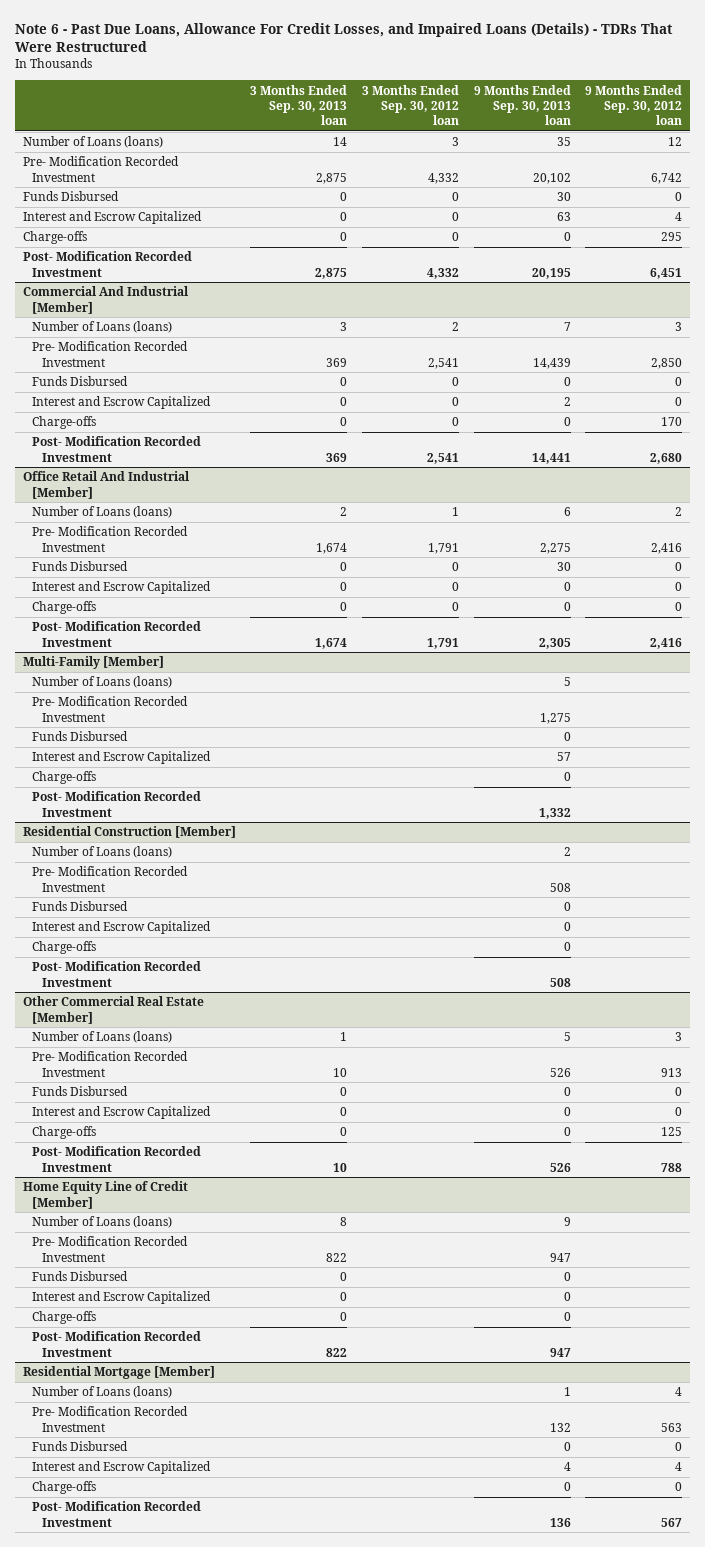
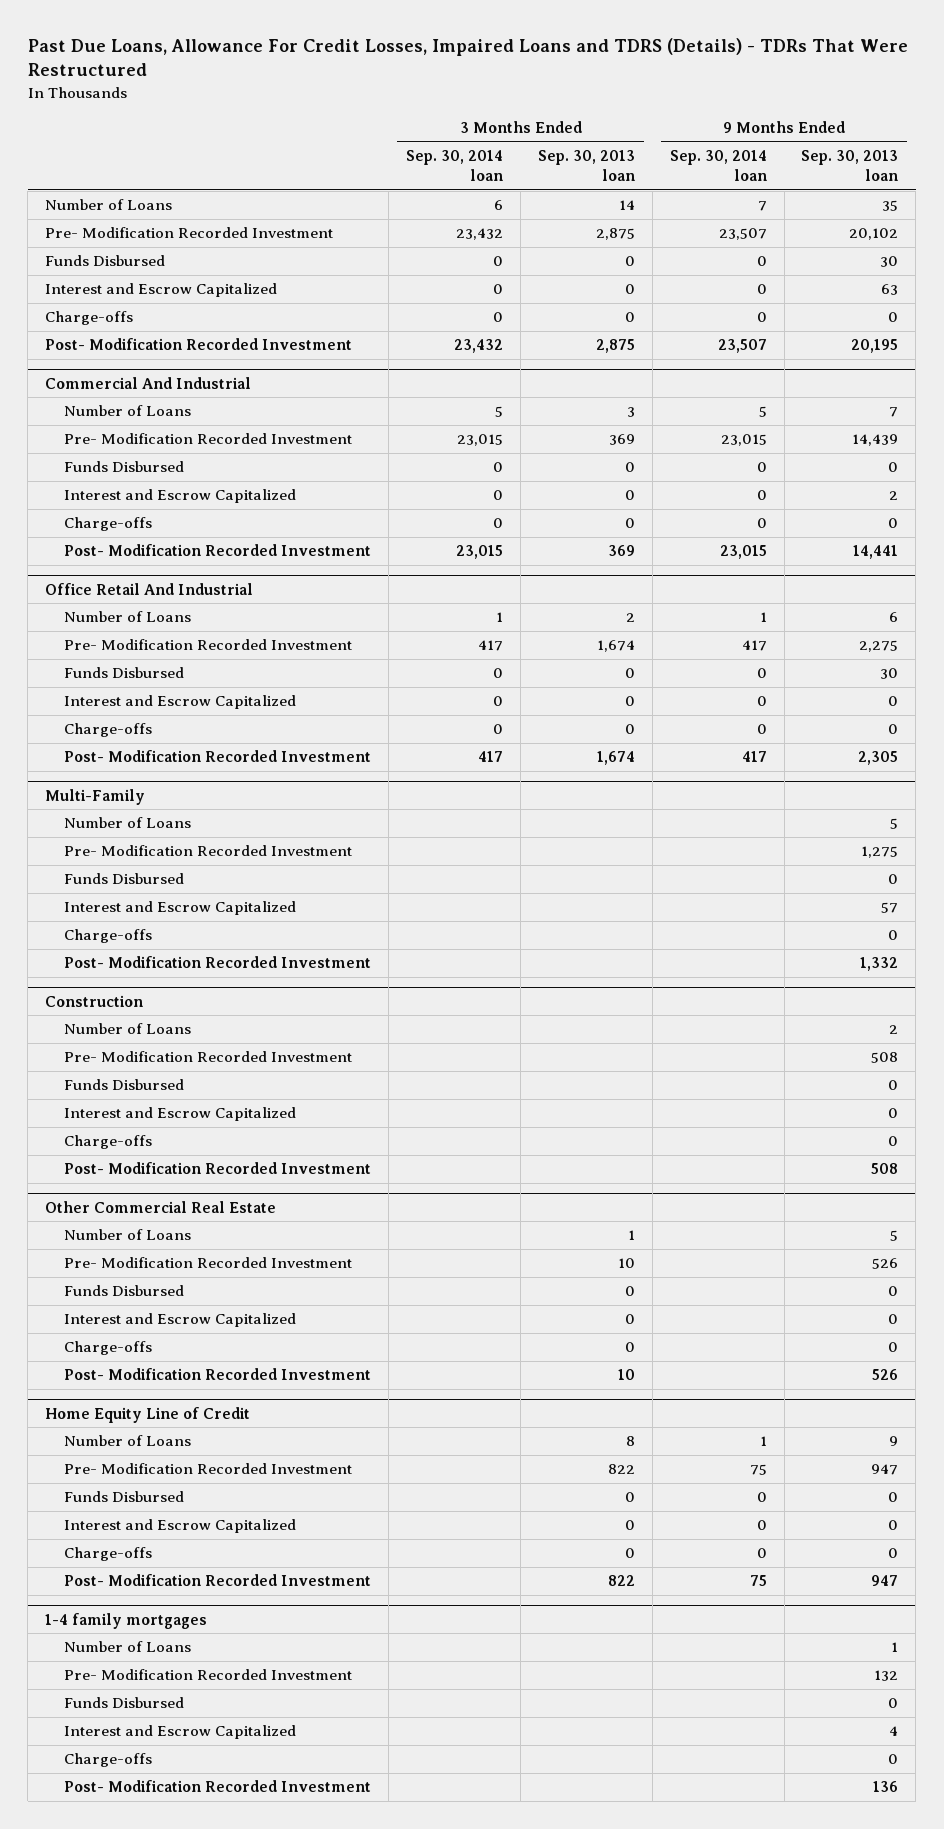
- Note 6 - Past Due Loans, Allowance For Credit Losses, and Impaired Loans (Details) - TDRs That Were Restructured
+ Past Due Loans, Allowance For Credit Losses, Impaired Loans and TDRS (Details) - TDRs That Were Restructured
- | 3 Months Ended Sep. 30, 2013 loan | 3 Months Ended Sep. 30, 2012 loan | 9 Months Ended Sep. 30, 2013 loan | 9 Months Ended Sep. 30, 2012 loan
+ | 3 Months Ended Sep. 30, 2014 loan | 3 Months Ended Sep. 30, 2013 loan | 9 Months Ended Sep. 30, 2014 loan | 9 Months Ended Sep. 30, 2013 loan
- Number of Loans (loans) | 14 | 3 | 35 | 12
+ Number of Loans | 6 | 14 | 7 | 35
- Commercial And Industrial [Member]
- Number of Loans (loans) | 3 | 2 | 7 | 3
+ Commercial And Industrial
+ Number of Loans | 5 | 3 | 5 | 7
- Office Retail And Industrial [Member]
- Number of Loans (loans) | 2 | 1 | 6 | 2
+ Office Retail And Industrial
+ Number of Loans | 1 | 2 | 1 | 6
- Multi-Family [Member]
- Number of Loans (loans) | | | 5 |
+ Multi-Family
+ Number of Loans | | | | 5
- Residential Construction [Member]
- Number of Loans (loans) | | | 2 |
+ Construction
+ Number of Loans | | | | 2
- Other Commercial Real Estate [Member]
- Number of Loans (loans) | 1 | | 5 | 3
+ Other Commercial Real Estate
+ Number of Loans | | 1 | | 5
- Home Equity Line of Credit [Member]
- Number of Loans (loans) | 8 | | 9 |
+ Home Equity Line of Credit
+ Number of Loans | | 8 | 1 | 9
- Residential Mortgage [Member]
- Number of Loans (loans) | | | 1 | 4
+ 1-4 family mortgages
+ Number of Loans | | | | 1

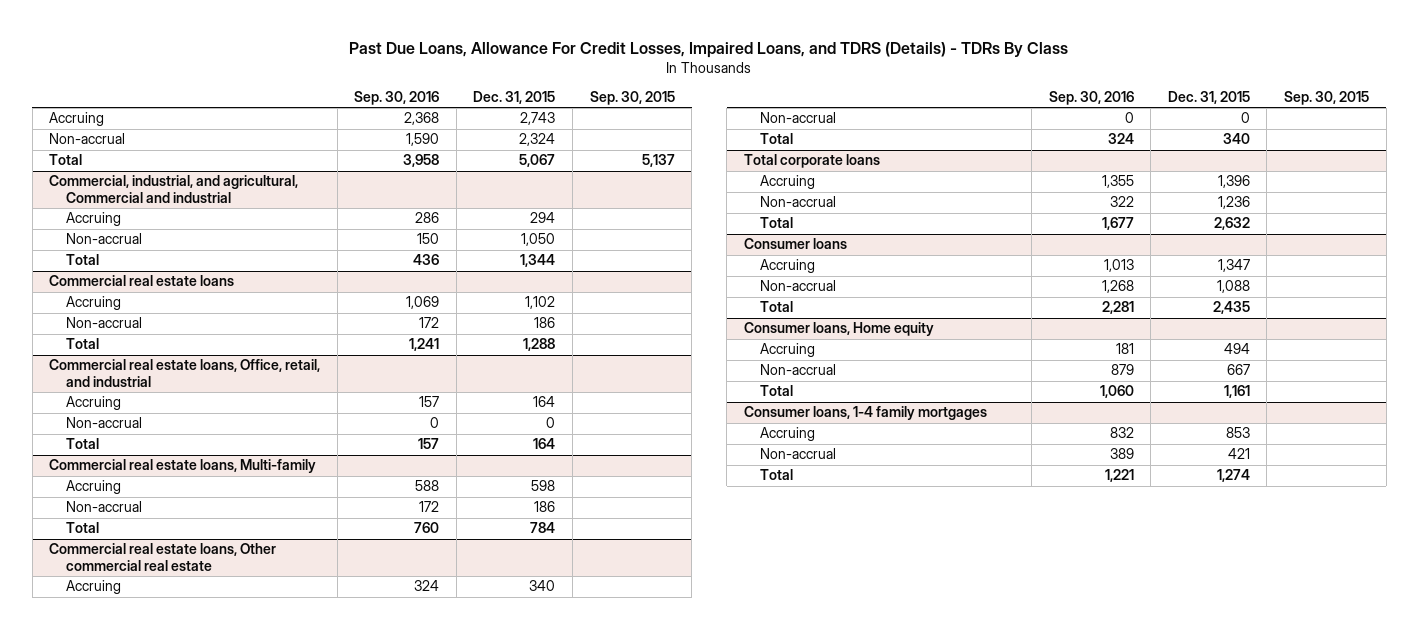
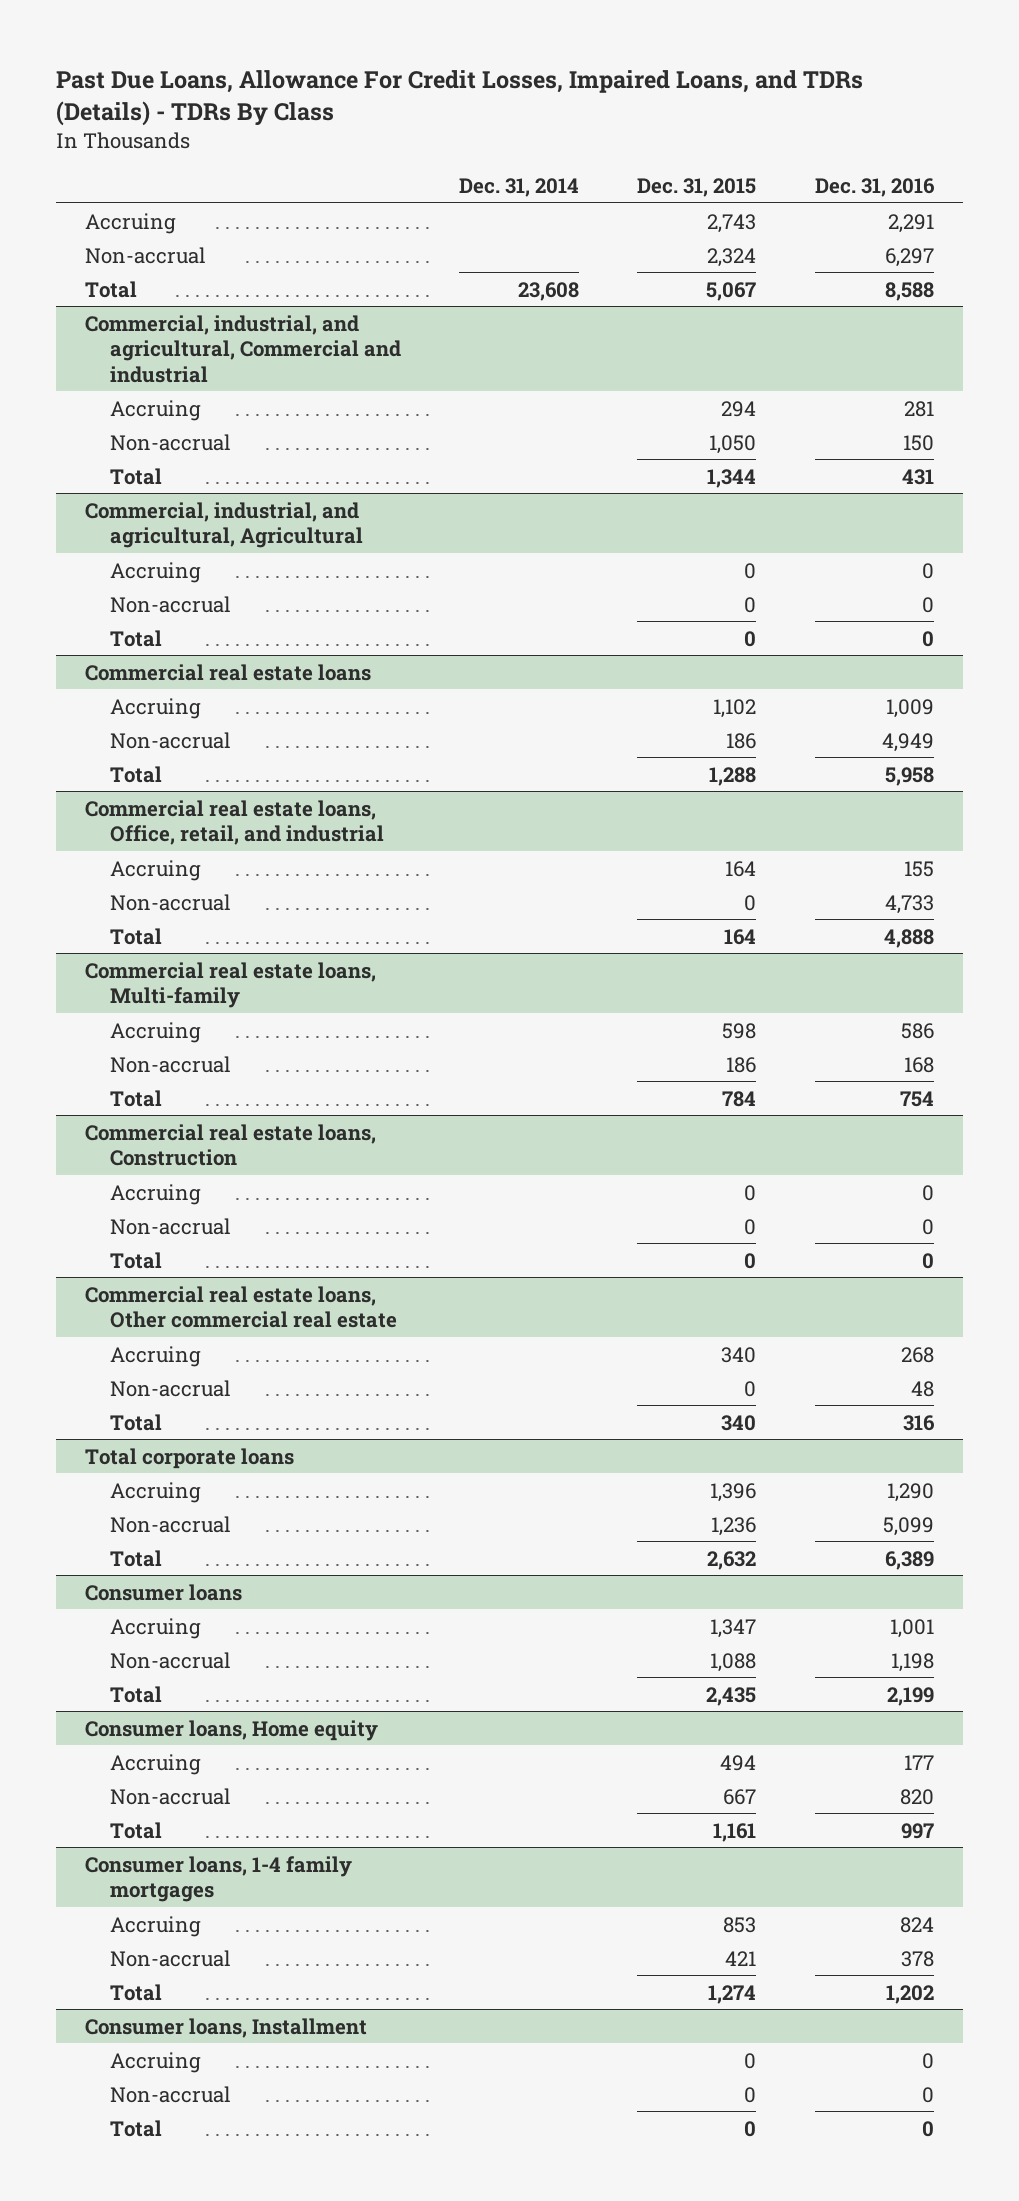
- Past Due Loans, Allowance For Credit Losses, Impaired Loans, and TDRS (Details) - TDRs By Class
+ Past Due Loans, Allowance For Credit Losses, Impaired Loans, and TDRs (Details) - TDRs By Class
- | Sep. 30, 2016 | Dec. 31, 2015 | Sep. 30, 2015
+ | Dec. 31, 2014 | Dec. 31, 2015 | Dec. 31, 2016
+ Commercial, industrial, and agricultural, Agricultural
+ Accruing | | 0 | 0
+ Non-accrual | | 0 | 0
+ Total | | 0 | 0
+ Commercial real estate loans, Construction
+ Accruing | | 0 | 0
+ Non-accrual | | 0 | 0
+ Total | | 0 | 0
+ Consumer loans, Installment
+ Accruing | | 0 | 0
+ Non-accrual | | 0 | 0
+ Total | | 0 | 0

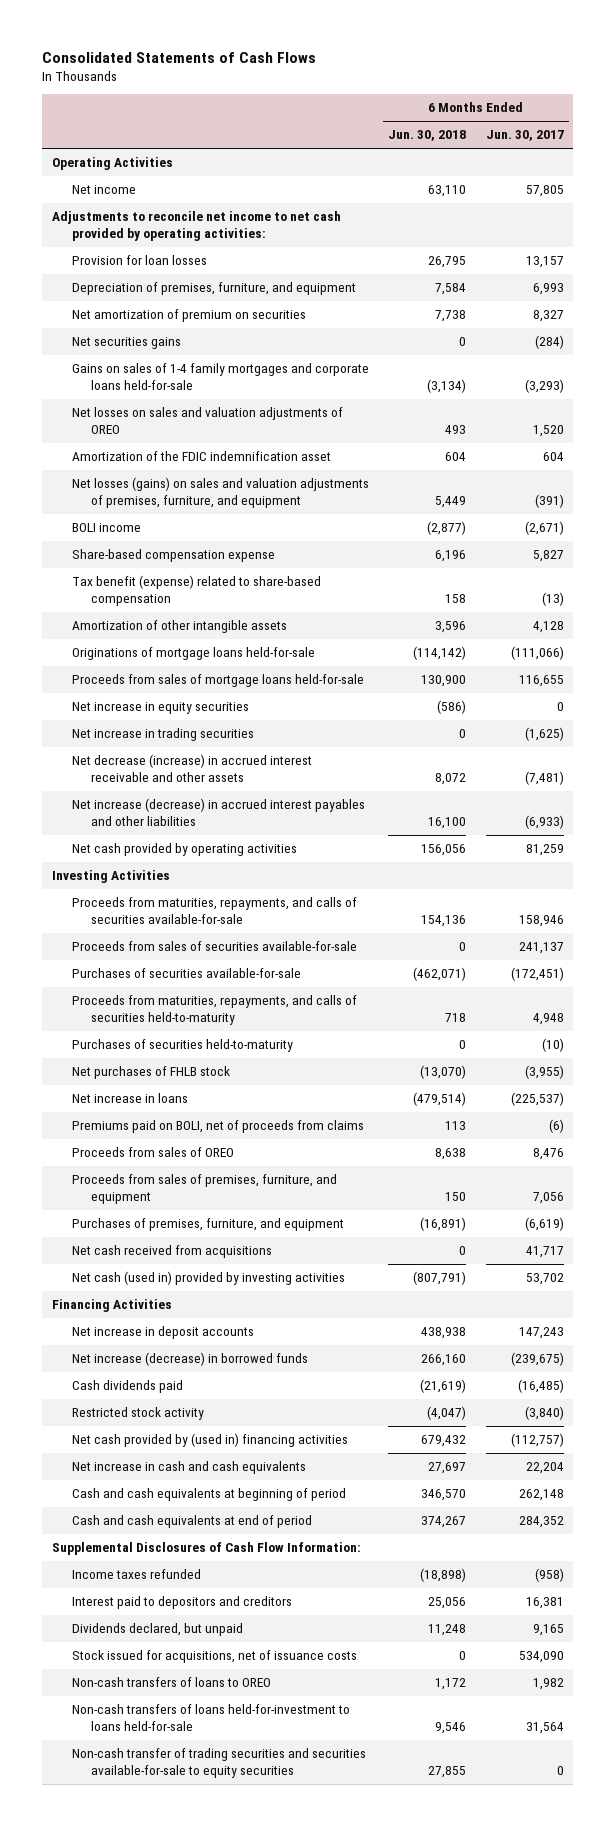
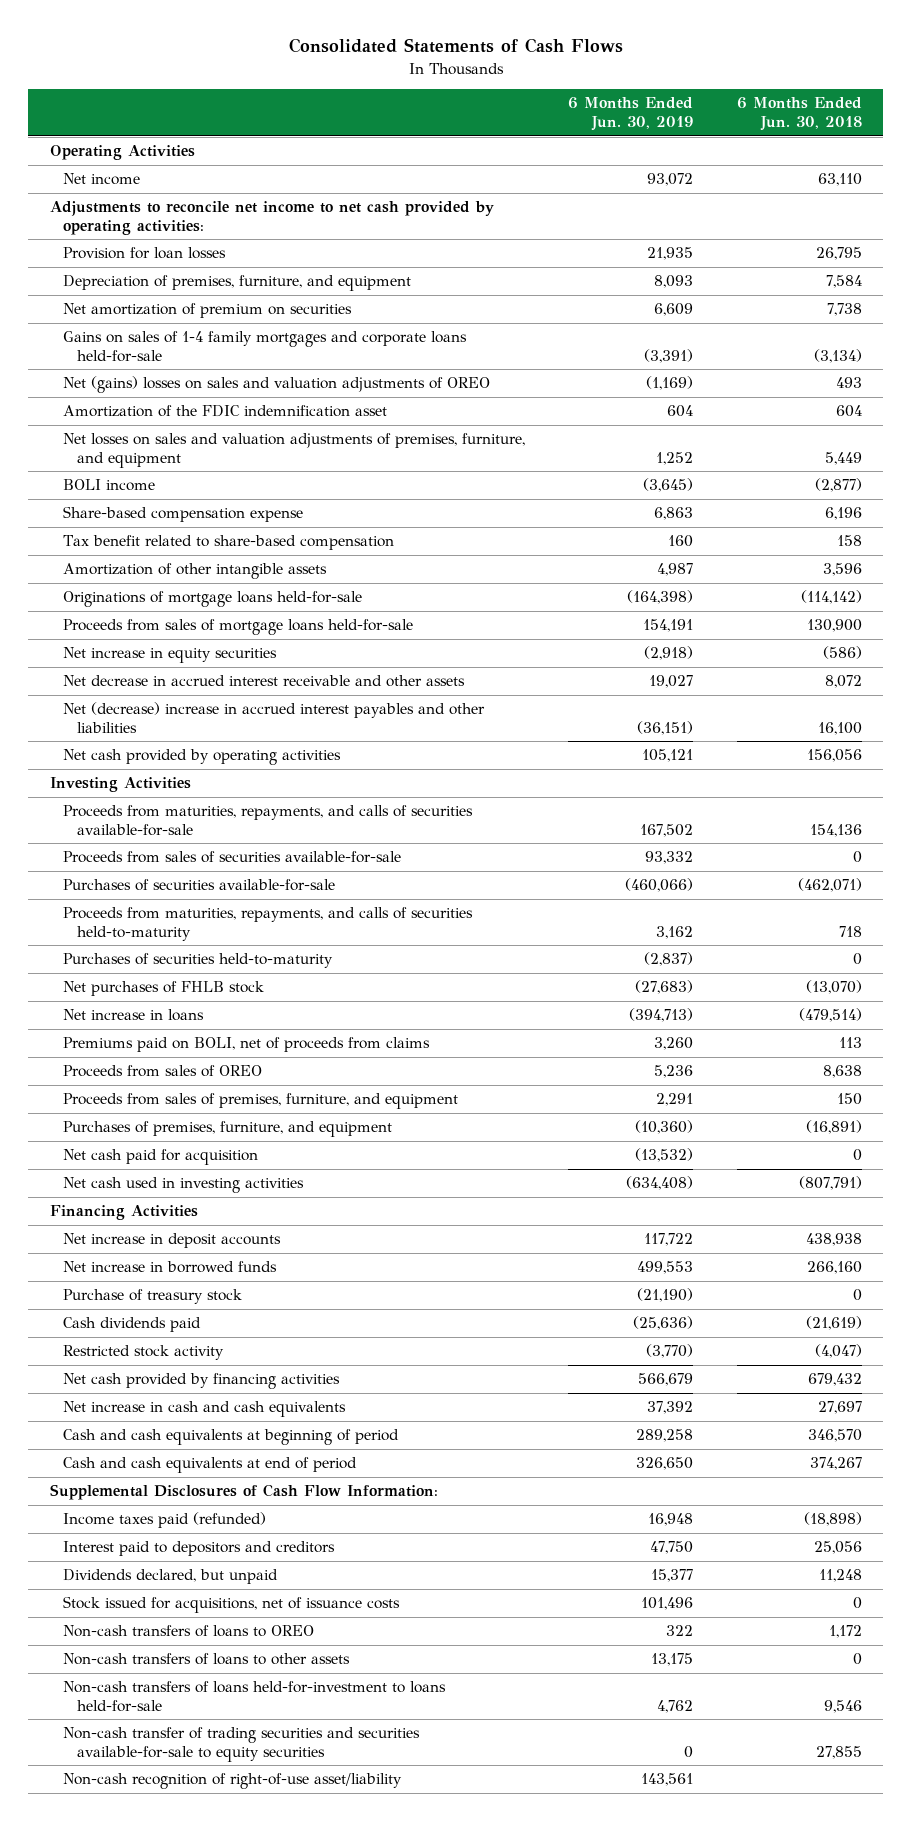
- | 6 Months Ended Jun. 30, 2018 | 6 Months Ended Jun. 30, 2017
+ | 6 Months Ended Jun. 30, 2019 | 6 Months Ended Jun. 30, 2018
- Net securities gains | 0 | (284)
- Net losses on sales and valuation adjustments of OREO | 493 | 1,520
+ Net (gains) losses on sales and valuation adjustments of OREO | (1,169) | 493
- Net losses (gains) on sales and valuation adjustments of premises, furniture, and equipment | 5,449 | (391)
+ Net losses on sales and valuation adjustments of premises, furniture, and equipment | 1,252 | 5,449
- Tax benefit (expense) related to share-based compensation | 158 | (13)
+ Tax benefit related to share-based compensation | 160 | 158
- Net increase in trading securities | 0 | (1,625)
- Net decrease (increase) in accrued interest receivable and other assets | 8,072 | (7,481)
- Net increase (decrease) in accrued interest payables and other liabilities | 16,100 | (6,933)
+ Net decrease in accrued interest receivable and other assets | 19,027 | 8,072
+ Net (decrease) increase in accrued interest payables and other liabilities | (36,151) | 16,100
- Net cash received from acquisitions | 0 | 41,717
- Net cash (used in) provided by investing activities | (807,791) | 53,702
+ Net cash paid for acquisition | (13,532) | 0
+ Net cash used in investing activities | (634,408) | (807,791)
- Net increase (decrease) in borrowed funds | 266,160 | (239,675)
+ Net increase in borrowed funds | 499,553 | 266,160
+ Purchase of treasury stock | (21,190) | 0
- Net cash provided by (used in) financing activities | 679,432 | (112,757)
+ Net cash provided by financing activities | 566,679 | 679,432
- Income taxes refunded | (18,898) | (958)
+ Income taxes paid (refunded) | 16,948 | (18,898)
+ Non-cash transfers of loans to other assets | 13,175 | 0
+ Non-cash recognition of right-of-use asset/liability | 143,561 |

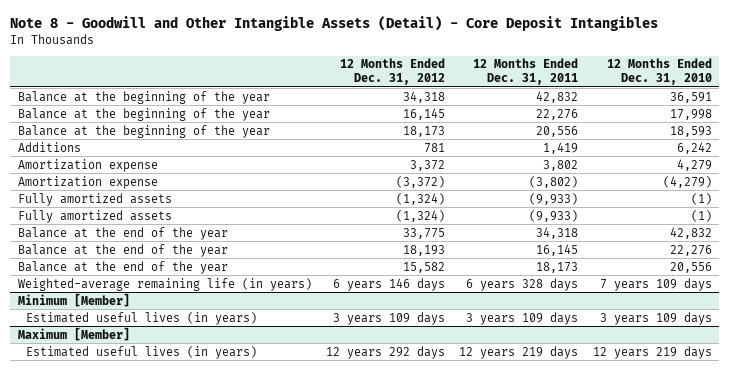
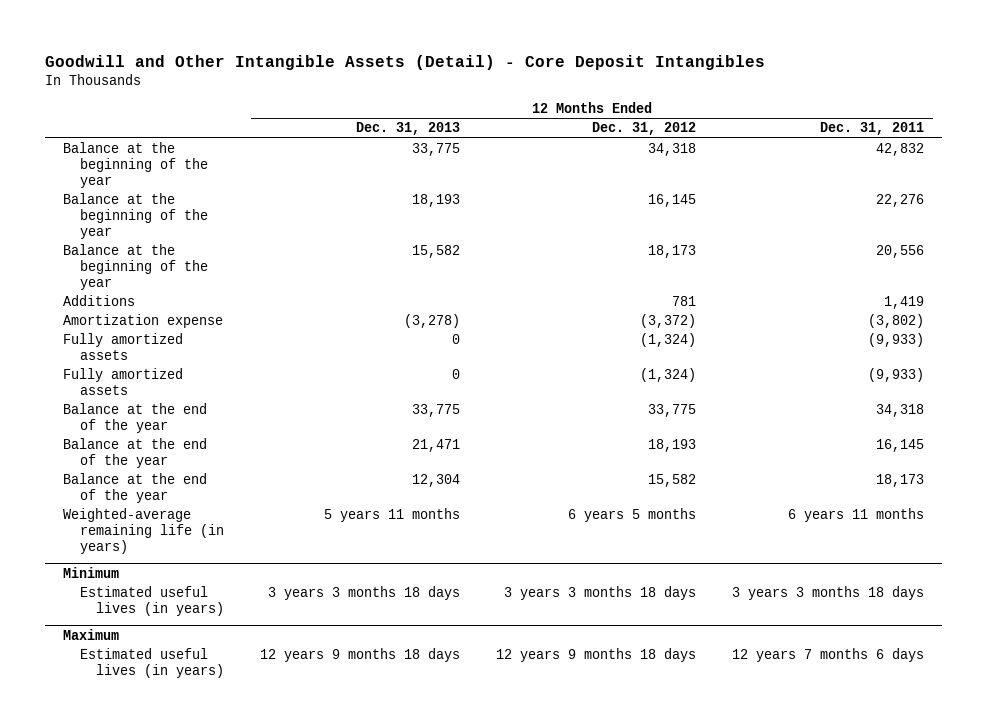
- Note 8 - Goodwill and Other Intangible Assets (Detail) - Core Deposit Intangibles
+ Goodwill and Other Intangible Assets (Detail) - Core Deposit Intangibles
- | 12 Months Ended Dec. 31, 2012 | 12 Months Ended Dec. 31, 2011 | 12 Months Ended Dec. 31, 2010
+ | 12 Months Ended Dec. 31, 2013 | 12 Months Ended Dec. 31, 2012 | 12 Months Ended Dec. 31, 2011
- Amortization expense | 3,372 | 3,802 | 4,279
- Weighted-average remaining life (in years) | 6 years 146 days | 6 years 328 days | 7 years 109 days
- Minimum [Member]
- Estimated useful lives (in years) | 3 years 109 days | 3 years 109 days | 3 years 109 days
- Maximum [Member]
- Estimated useful lives (in years) | 12 years 292 days | 12 years 219 days | 12 years 219 days
+ Weighted-average remaining life (in years) | 5 years 11 months | 6 years 5 months | 6 years 11 months
+ Minimum
+ Estimated useful lives (in years) | 3 years 3 months 18 days | 3 years 3 months 18 days | 3 years 3 months 18 days
+ Maximum
+ Estimated useful lives (in years) | 12 years 9 months 18 days | 12 years 9 months 18 days | 12 years 7 months 6 days

